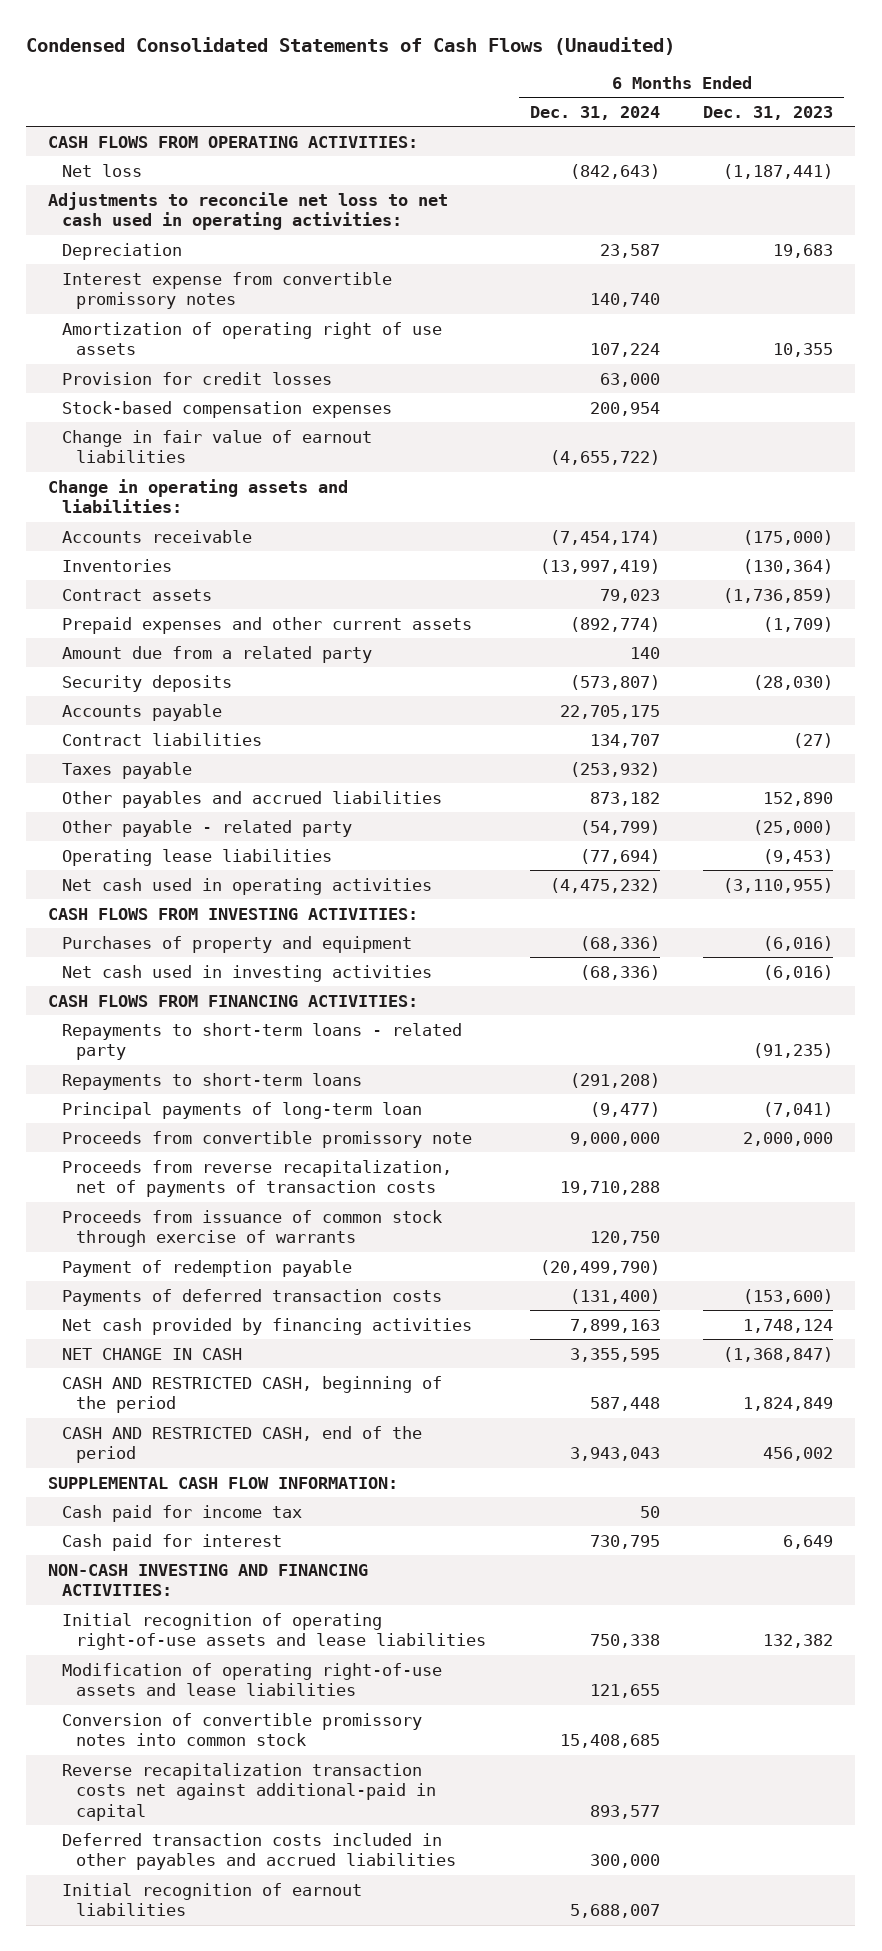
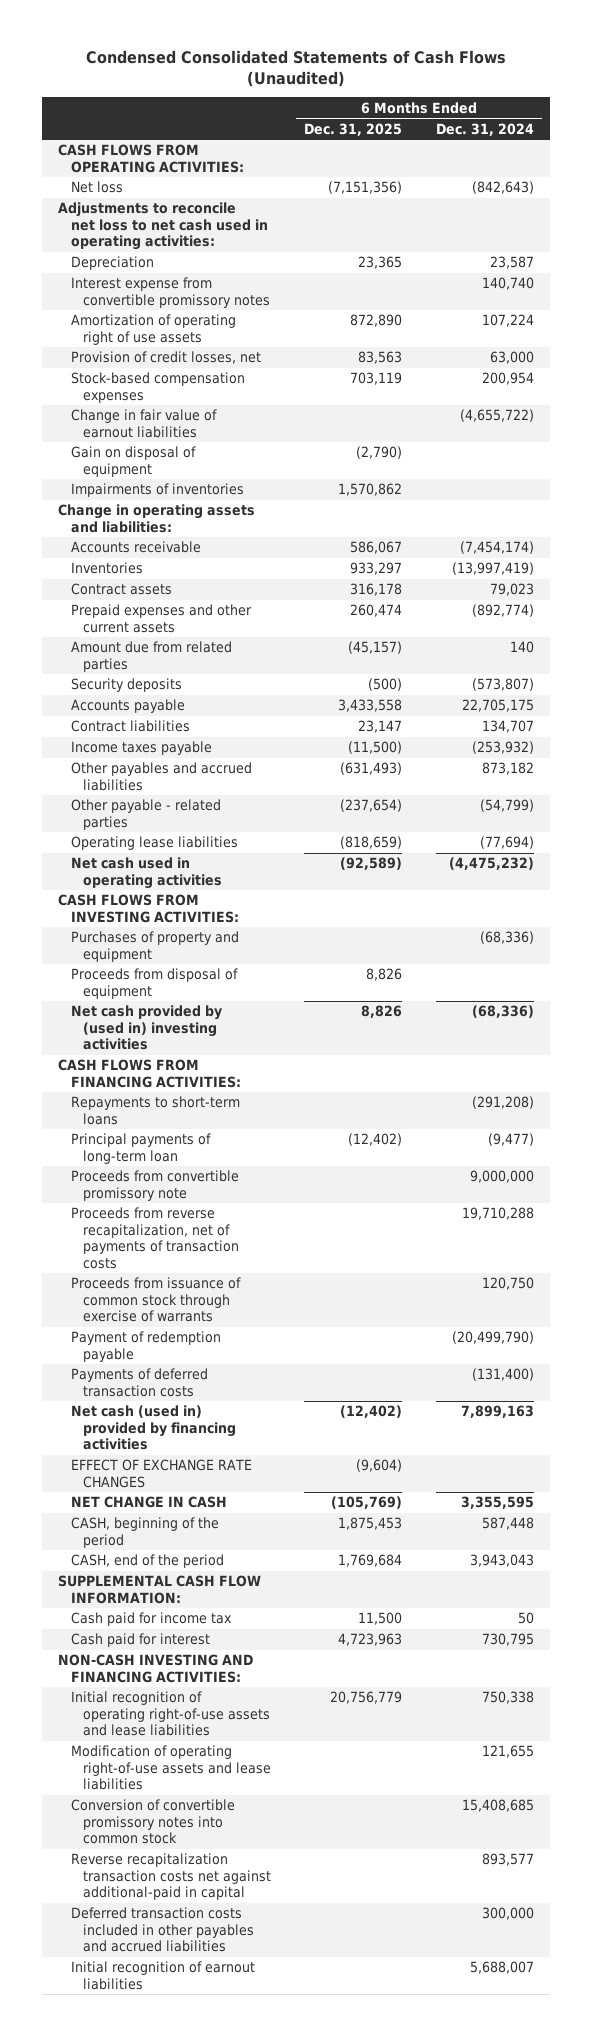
- | 6 Months Ended Dec. 31, 2024 | 6 Months Ended Dec. 31, 2023
+ | 6 Months Ended Dec. 31, 2025 | 6 Months Ended Dec. 31, 2024
- Provision for credit losses | 63,000 |
+ Provision of credit losses, net | 83,563 | 63,000
+ Gain on disposal of equipment | (2,790) |
+ Impairments of inventories | 1,570,862 |
- Amount due from a related party | 140 |
+ Amount due from related parties | (45,157) | 140
- Taxes payable | (253,932) |
+ Income taxes payable | (11,500) | (253,932)
- Other payable - related party | (54,799) | (25,000)
+ Other payable - related parties | (237,654) | (54,799)
- Net cash used in investing activities | (68,336) | (6,016)
+ Proceeds from disposal of equipment | 8,826 |
+ Net cash provided by (used in) investing activities | 8,826 | (68,336)
- Repayments to short-term loans - related party | | (91,235)
- Net cash provided by financing activities | 7,899,163 | 1,748,124
+ Net cash (used in) provided by financing activities | (12,402) | 7,899,163
+ EFFECT OF EXCHANGE RATE CHANGES | (9,604) |
- CASH AND RESTRICTED CASH, beginning of the period | 587,448 | 1,824,849
- CASH AND RESTRICTED CASH, end of the period | 3,943,043 | 456,002
+ CASH, beginning of the period | 1,875,453 | 587,448
+ CASH, end of the period | 1,769,684 | 3,943,043

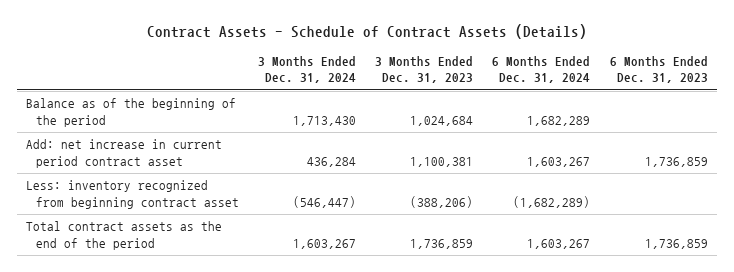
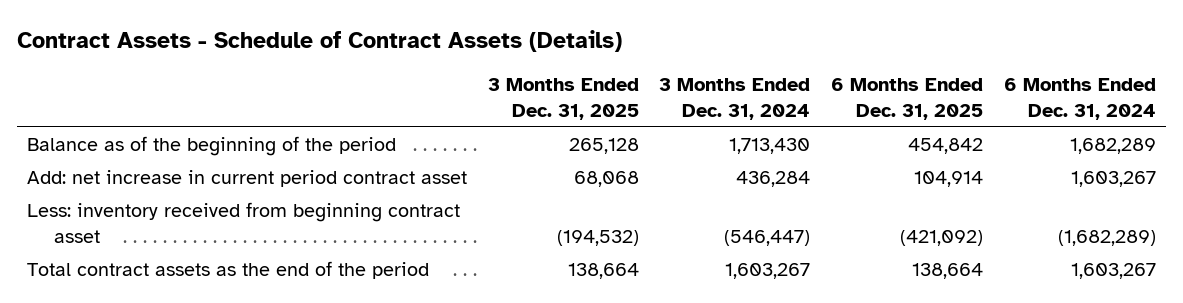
- | 3 Months Ended Dec. 31, 2024 | 3 Months Ended Dec. 31, 2023 | 6 Months Ended Dec. 31, 2024 | 6 Months Ended Dec. 31, 2023
+ | 3 Months Ended Dec. 31, 2025 | 3 Months Ended Dec. 31, 2024 | 6 Months Ended Dec. 31, 2025 | 6 Months Ended Dec. 31, 2024
- Less: inventory recognized from beginning contract asset | (546,447) | (388,206) | (1,682,289) |
+ Less: inventory received from beginning contract asset | (194,532) | (546,447) | (421,092) | (1,682,289)

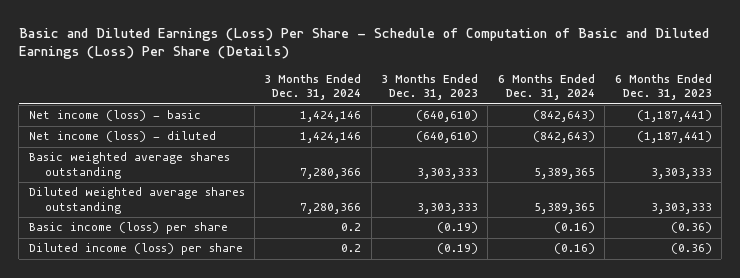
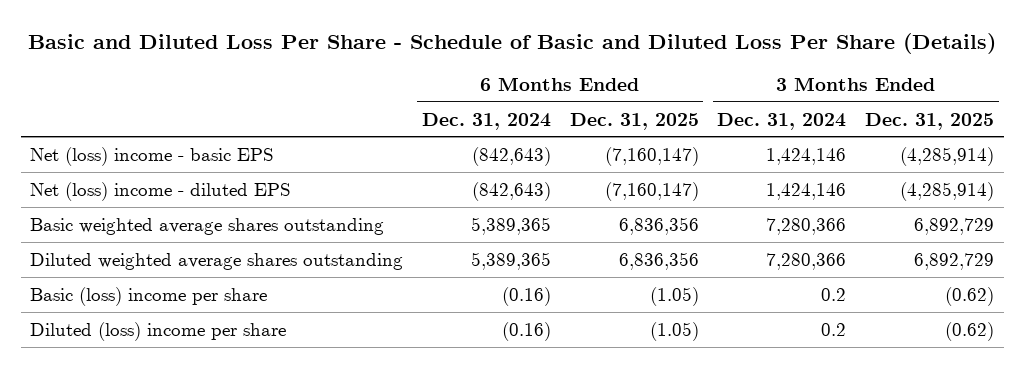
- Basic and Diluted Earnings (Loss) Per Share - Schedule of Computation of Basic and Diluted Earnings (Loss) Per Share (Details)
+ Basic and Diluted Loss Per Share - Schedule of Basic and Diluted Loss Per Share (Details)
- | 3 Months Ended Dec. 31, 2024 | 3 Months Ended Dec. 31, 2023 | 6 Months Ended Dec. 31, 2024 | 6 Months Ended Dec. 31, 2023
+ | 6 Months Ended Dec. 31, 2024 | 6 Months Ended Dec. 31, 2025 | 3 Months Ended Dec. 31, 2024 | 3 Months Ended Dec. 31, 2025
- Net income (loss) - basic | 1,424,146 | (640,610) | (842,643) | (1,187,441)
- Net income (loss) - diluted | 1,424,146 | (640,610) | (842,643) | (1,187,441)
+ Net (loss) income - basic EPS | (842,643) | (7,160,147) | 1,424,146 | (4,285,914)
+ Net (loss) income - diluted EPS | (842,643) | (7,160,147) | 1,424,146 | (4,285,914)
- Basic income (loss) per share | 0.2 | (0.19) | (0.16) | (0.36)
- Diluted income (loss) per share | 0.2 | (0.19) | (0.16) | (0.36)
+ Basic (loss) income per share | (0.16) | (1.05) | 0.2 | (0.62)
+ Diluted (loss) income per share | (0.16) | (1.05) | 0.2 | (0.62)

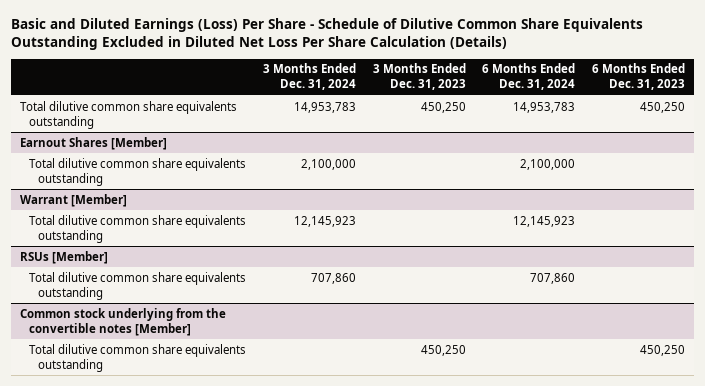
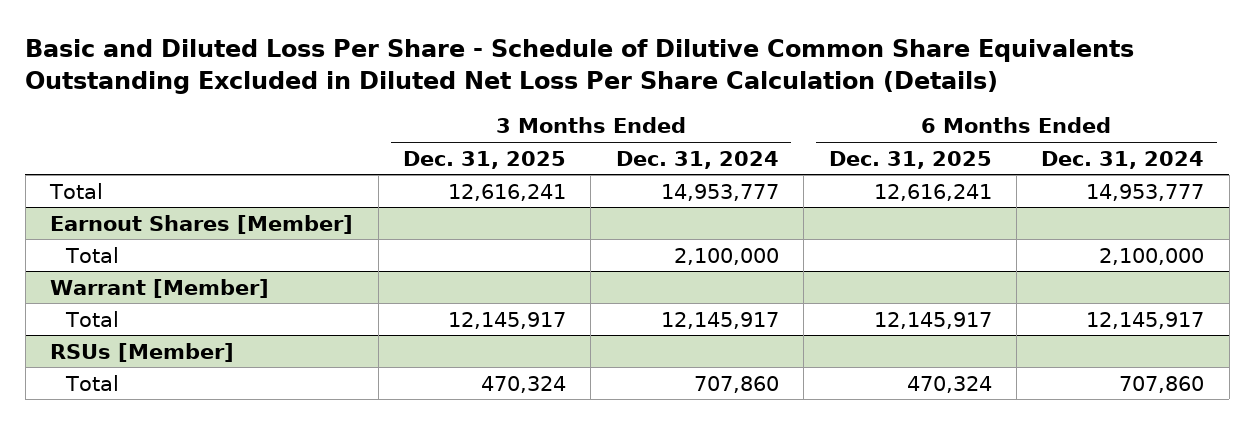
- Basic and Diluted Earnings (Loss) Per Share - Schedule of Dilutive Common Share Equivalents Outstanding Excluded in Diluted Net Loss Per Share Calculation (Details)
+ Basic and Diluted Loss Per Share - Schedule of Dilutive Common Share Equivalents Outstanding Excluded in Diluted Net Loss Per Share Calculation (Details)
- | 3 Months Ended Dec. 31, 2024 | 3 Months Ended Dec. 31, 2023 | 6 Months Ended Dec. 31, 2024 | 6 Months Ended Dec. 31, 2023
+ | 3 Months Ended Dec. 31, 2025 | 3 Months Ended Dec. 31, 2024 | 6 Months Ended Dec. 31, 2025 | 6 Months Ended Dec. 31, 2024
- Total dilutive common share equivalents outstanding | 14,953,783 | 450,250 | 14,953,783 | 450,250
+ Total | 12,616,241 | 14,953,777 | 12,616,241 | 14,953,777
@ Earnout Shares [Member]
- Total dilutive common share equivalents outstanding | 2,100,000 | | 2,100,000 |
+ Total | | 2,100,000 | | 2,100,000
@ Warrant [Member]
- Total dilutive common share equivalents outstanding | 12,145,923 | | 12,145,923 |
+ Total | 12,145,917 | 12,145,917 | 12,145,917 | 12,145,917
@ RSUs [Member]
- Total dilutive common share equivalents outstanding | 707,860 | | 707,860 |
- Common stock underlying from the convertible notes [Member]
- Total dilutive common share equivalents outstanding | | 450,250 | | 450,250
@ RSUs [Member]
+ Total | 470,324 | 707,860 | 470,324 | 707,860

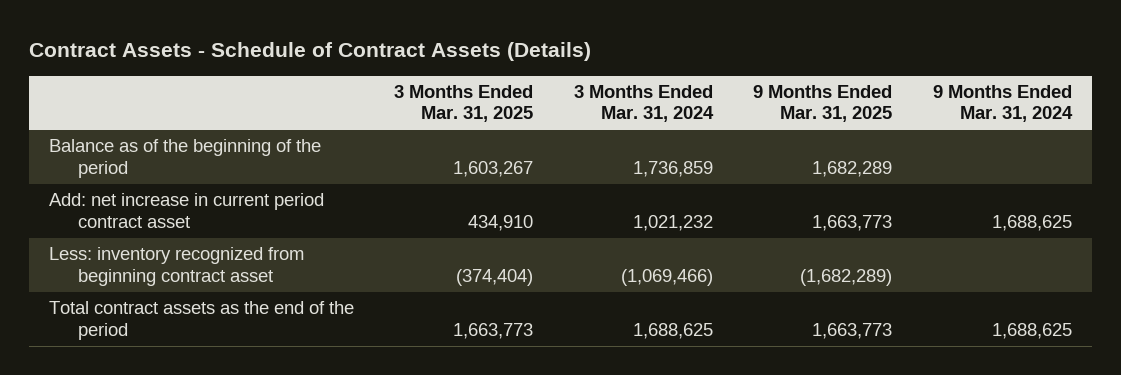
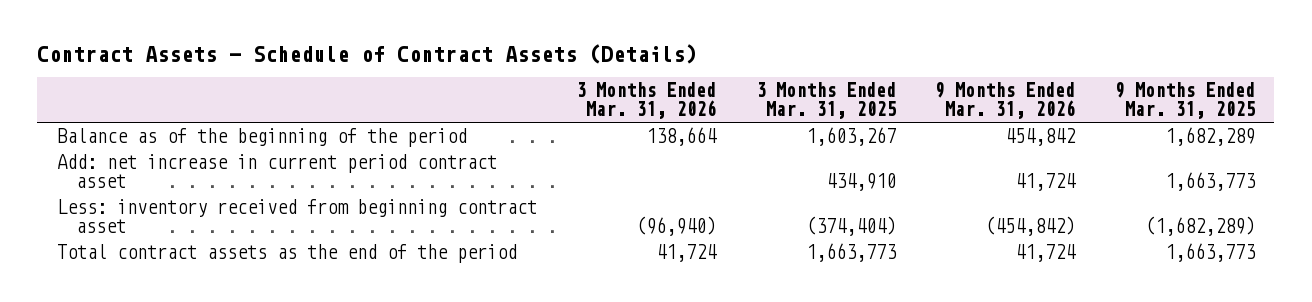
- | 3 Months Ended Mar. 31, 2025 | 3 Months Ended Mar. 31, 2024 | 9 Months Ended Mar. 31, 2025 | 9 Months Ended Mar. 31, 2024
+ | 3 Months Ended Mar. 31, 2026 | 3 Months Ended Mar. 31, 2025 | 9 Months Ended Mar. 31, 2026 | 9 Months Ended Mar. 31, 2025
- Less: inventory recognized from beginning contract asset | (374,404) | (1,069,466) | (1,682,289) |
+ Less: inventory received from beginning contract asset | (96,940) | (374,404) | (454,842) | (1,682,289)

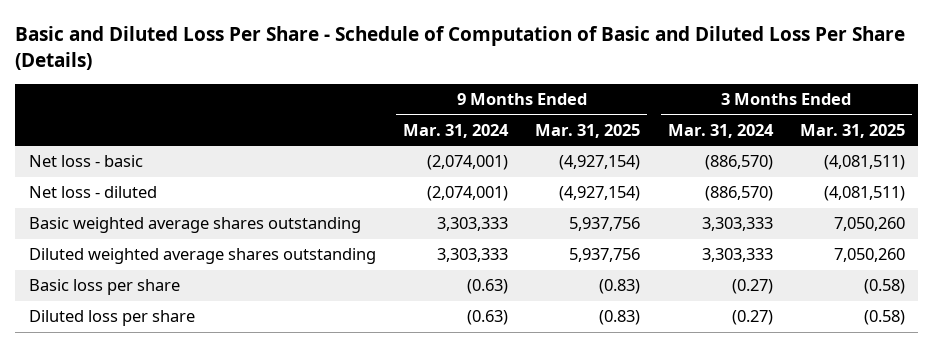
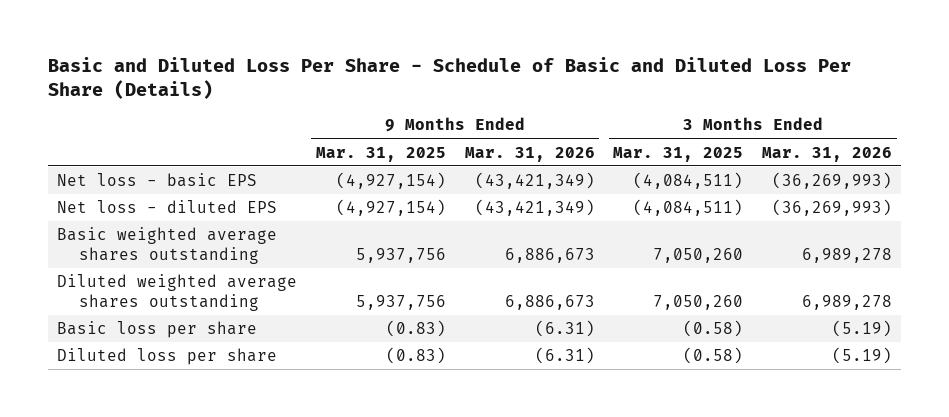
- Basic and Diluted Loss Per Share - Schedule of Computation of Basic and Diluted Loss Per Share (Details)
+ Basic and Diluted Loss Per Share - Schedule of Basic and Diluted Loss Per Share (Details)
- | 9 Months Ended Mar. 31, 2024 | 9 Months Ended Mar. 31, 2025 | 3 Months Ended Mar. 31, 2024 | 3 Months Ended Mar. 31, 2025
+ | 9 Months Ended Mar. 31, 2025 | 9 Months Ended Mar. 31, 2026 | 3 Months Ended Mar. 31, 2025 | 3 Months Ended Mar. 31, 2026
- Net loss - basic | (2,074,001) | (4,927,154) | (886,570) | (4,081,511)
- Net loss - diluted | (2,074,001) | (4,927,154) | (886,570) | (4,081,511)
+ Net loss - basic EPS | (4,927,154) | (43,421,349) | (4,084,511) | (36,269,993)
+ Net loss - diluted EPS | (4,927,154) | (43,421,349) | (4,084,511) | (36,269,993)

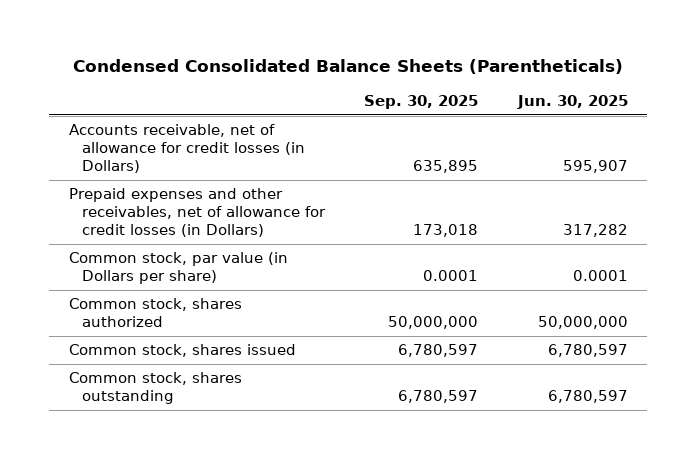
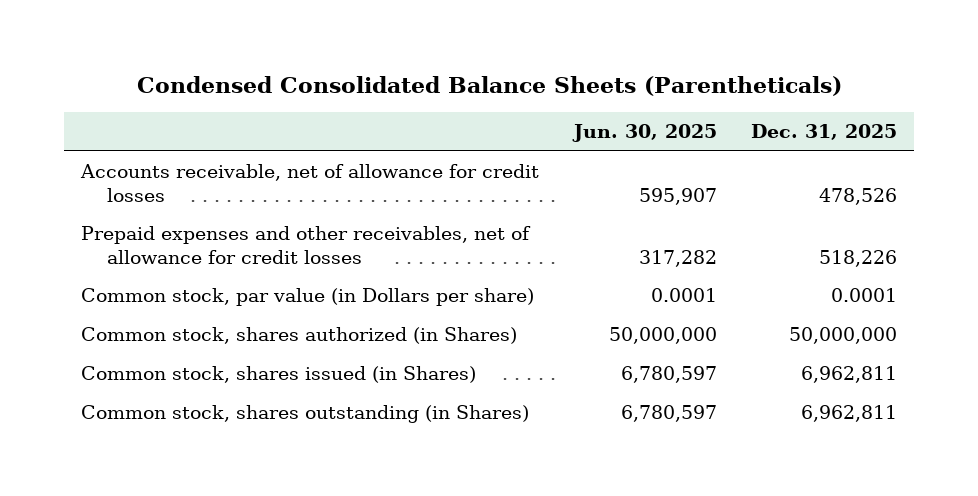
- | Sep. 30, 2025 | Jun. 30, 2025
+ | Jun. 30, 2025 | Dec. 31, 2025
- Accounts receivable, net of allowance for credit losses (in Dollars) | 635,895 | 595,907
- Prepaid expenses and other receivables, net of allowance for credit losses (in Dollars) | 173,018 | 317,282
+ Accounts receivable, net of allowance for credit losses | 595,907 | 478,526
+ Prepaid expenses and other receivables, net of allowance for credit losses | 317,282 | 518,226
- Common stock, shares authorized | 50,000,000 | 50,000,000
- Common stock, shares issued | 6,780,597 | 6,780,597
- Common stock, shares outstanding | 6,780,597 | 6,780,597
+ Common stock, shares authorized (in Shares) | 50,000,000 | 50,000,000
+ Common stock, shares issued (in Shares) | 6,780,597 | 6,962,811
+ Common stock, shares outstanding (in Shares) | 6,780,597 | 6,962,811

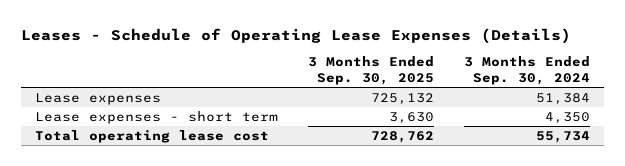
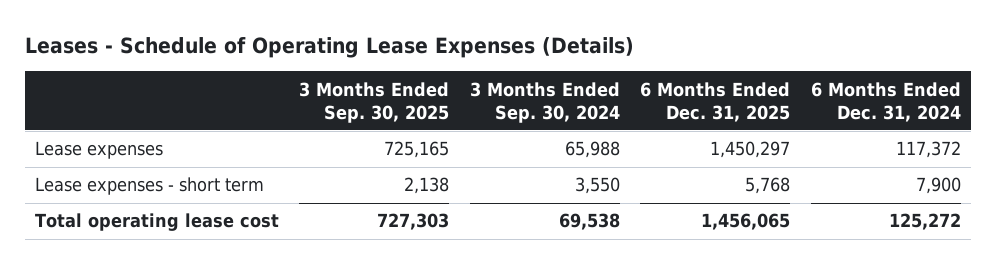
- | 3 Months Ended Sep. 30, 2025 | 3 Months Ended Sep. 30, 2024
+ | 3 Months Ended Sep. 30, 2025 | 3 Months Ended Sep. 30, 2024 | 6 Months Ended Dec. 31, 2025 | 6 Months Ended Dec. 31, 2024
- Lease expenses | 725,132 | 51,384
- Lease expenses - short term | 3,630 | 4,350
- Total operating lease cost | 728,762 | 55,734
+ Lease expenses | 725,165 | 65,988 | 1,450,297 | 117,372
+ Lease expenses - short term | 2,138 | 3,550 | 5,768 | 7,900
+ Total operating lease cost | 727,303 | 69,538 | 1,456,065 | 125,272

